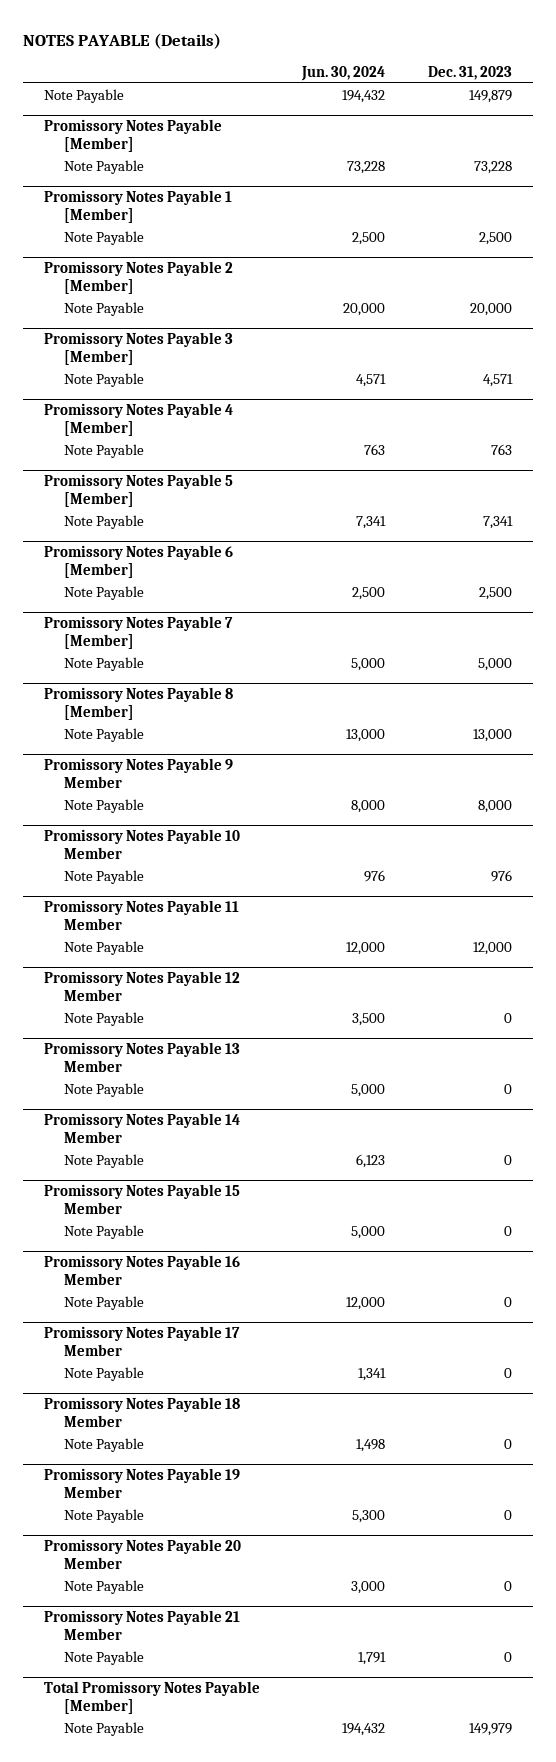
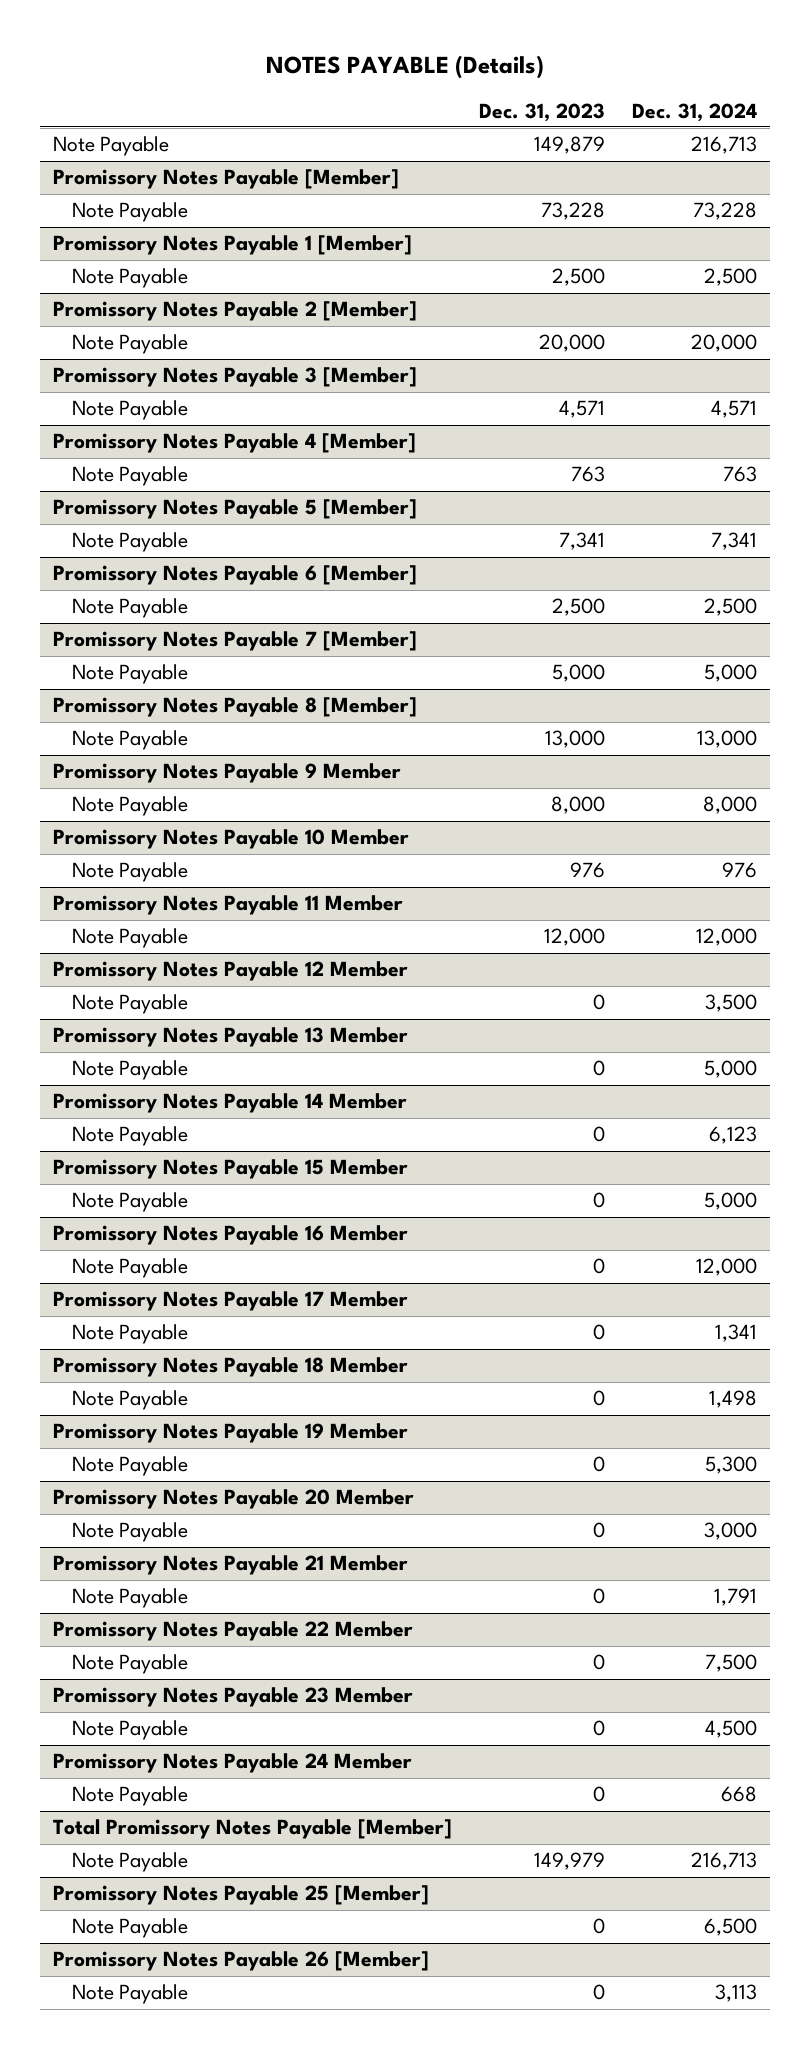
- | Jun. 30, 2024 | Dec. 31, 2023
+ | Dec. 31, 2023 | Dec. 31, 2024
+ Promissory Notes Payable 22 Member
+ Note Payable | 0 | 7,500
+ Promissory Notes Payable 23 Member
+ Note Payable | 0 | 4,500
+ Promissory Notes Payable 24 Member
+ Note Payable | 0 | 668
+ Promissory Notes Payable 25 [Member]
+ Note Payable | 0 | 6,500
+ Promissory Notes Payable 26 [Member]
+ Note Payable | 0 | 3,113

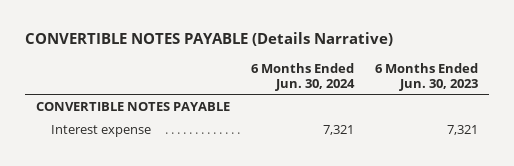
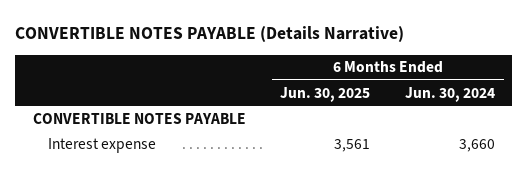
- | 6 Months Ended Jun. 30, 2024 | 6 Months Ended Jun. 30, 2023
+ | 6 Months Ended Jun. 30, 2025 | 6 Months Ended Jun. 30, 2024
- Interest expense | 7,321 | 7,321
+ Interest expense | 3,561 | 3,660

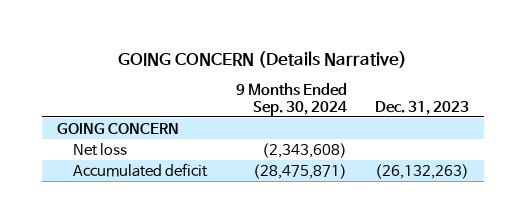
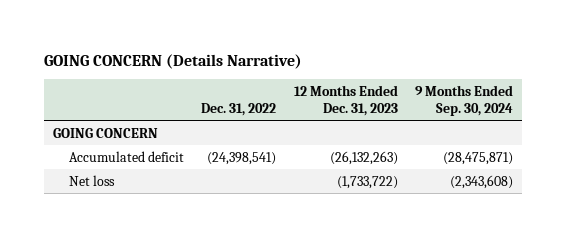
- | 9 Months Ended Sep. 30, 2024 | Dec. 31, 2023
+ | Dec. 31, 2022 | 12 Months Ended Dec. 31, 2023 | 9 Months Ended Sep. 30, 2024
moved down: Net loss | | (1,733,722) | (2,343,608)

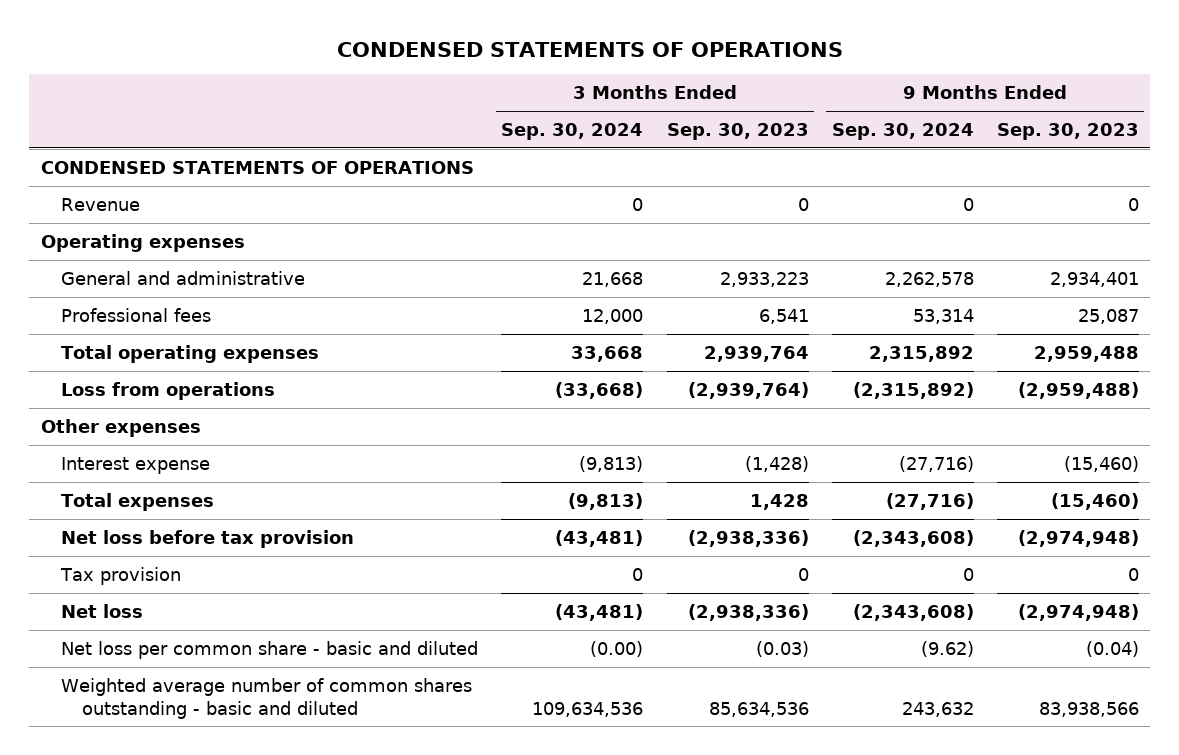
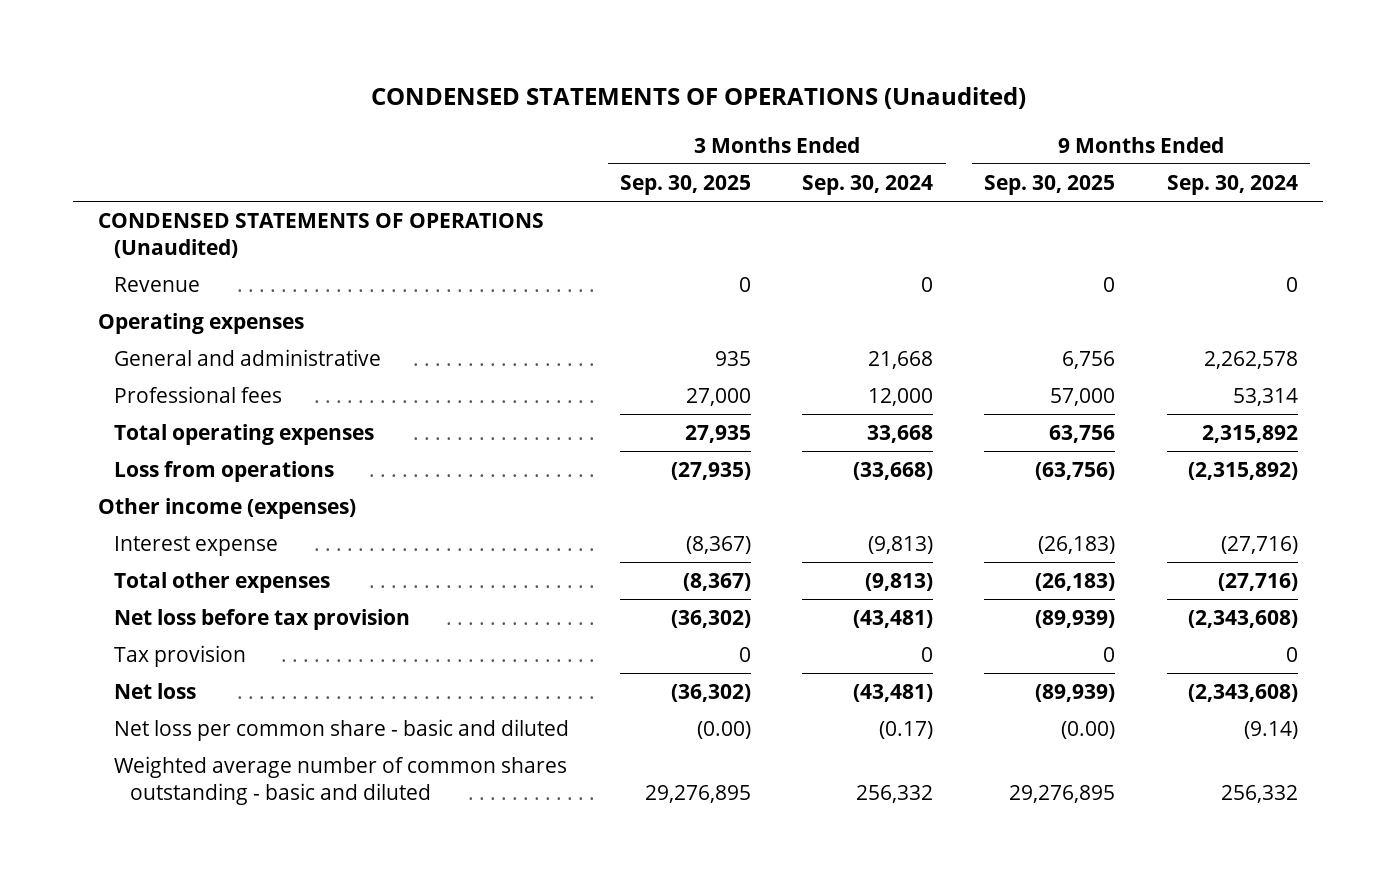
- CONDENSED STATEMENTS OF OPERATIONS
+ CONDENSED STATEMENTS OF OPERATIONS (Unaudited)
- | 3 Months Ended Sep. 30, 2024 | 3 Months Ended Sep. 30, 2023 | 9 Months Ended Sep. 30, 2024 | 9 Months Ended Sep. 30, 2023
+ | 3 Months Ended Sep. 30, 2025 | 3 Months Ended Sep. 30, 2024 | 9 Months Ended Sep. 30, 2025 | 9 Months Ended Sep. 30, 2024
- CONDENSED STATEMENTS OF OPERATIONS
+ CONDENSED STATEMENTS OF OPERATIONS (Unaudited)
- Other expenses
+ Other income (expenses)
- Total expenses | (9,813) | 1,428 | (27,716) | (15,460)
+ Total other expenses | (8,367) | (9,813) | (26,183) | (27,716)
- Net loss per common share - basic and diluted | (0.00) | (0.03) | (9.62) | (0.04)
- Weighted average number of common shares outstanding - basic and diluted | 109,634,536 | 85,634,536 | 243,632 | 83,938,566
+ Net loss per common share - basic and diluted | (0.00) | (0.17) | (0.00) | (9.14)
+ Weighted average number of common shares outstanding - basic and diluted | 29,276,895 | 256,332 | 29,276,895 | 256,332

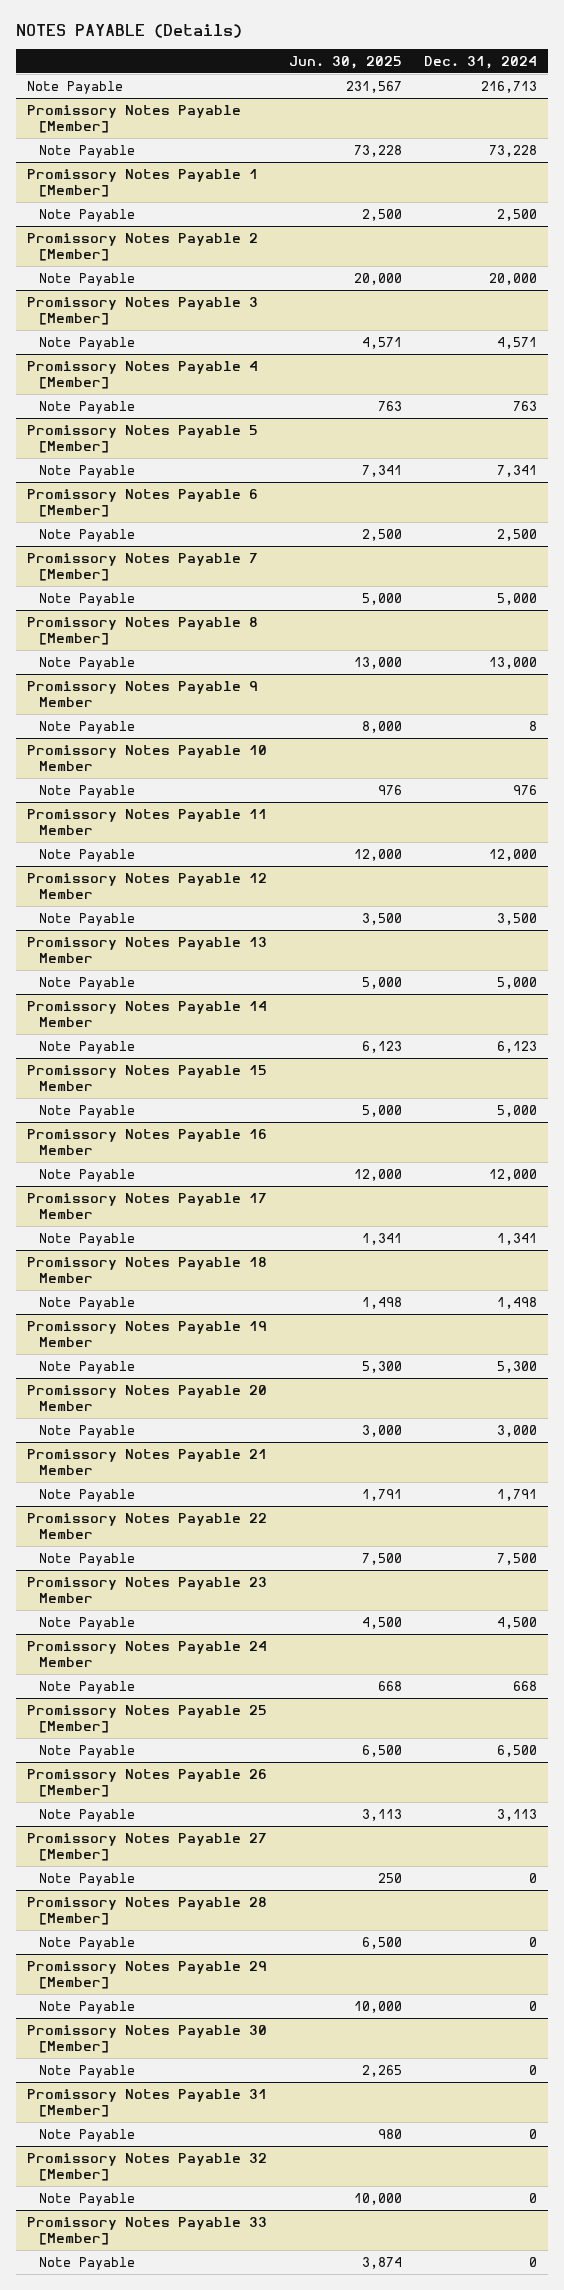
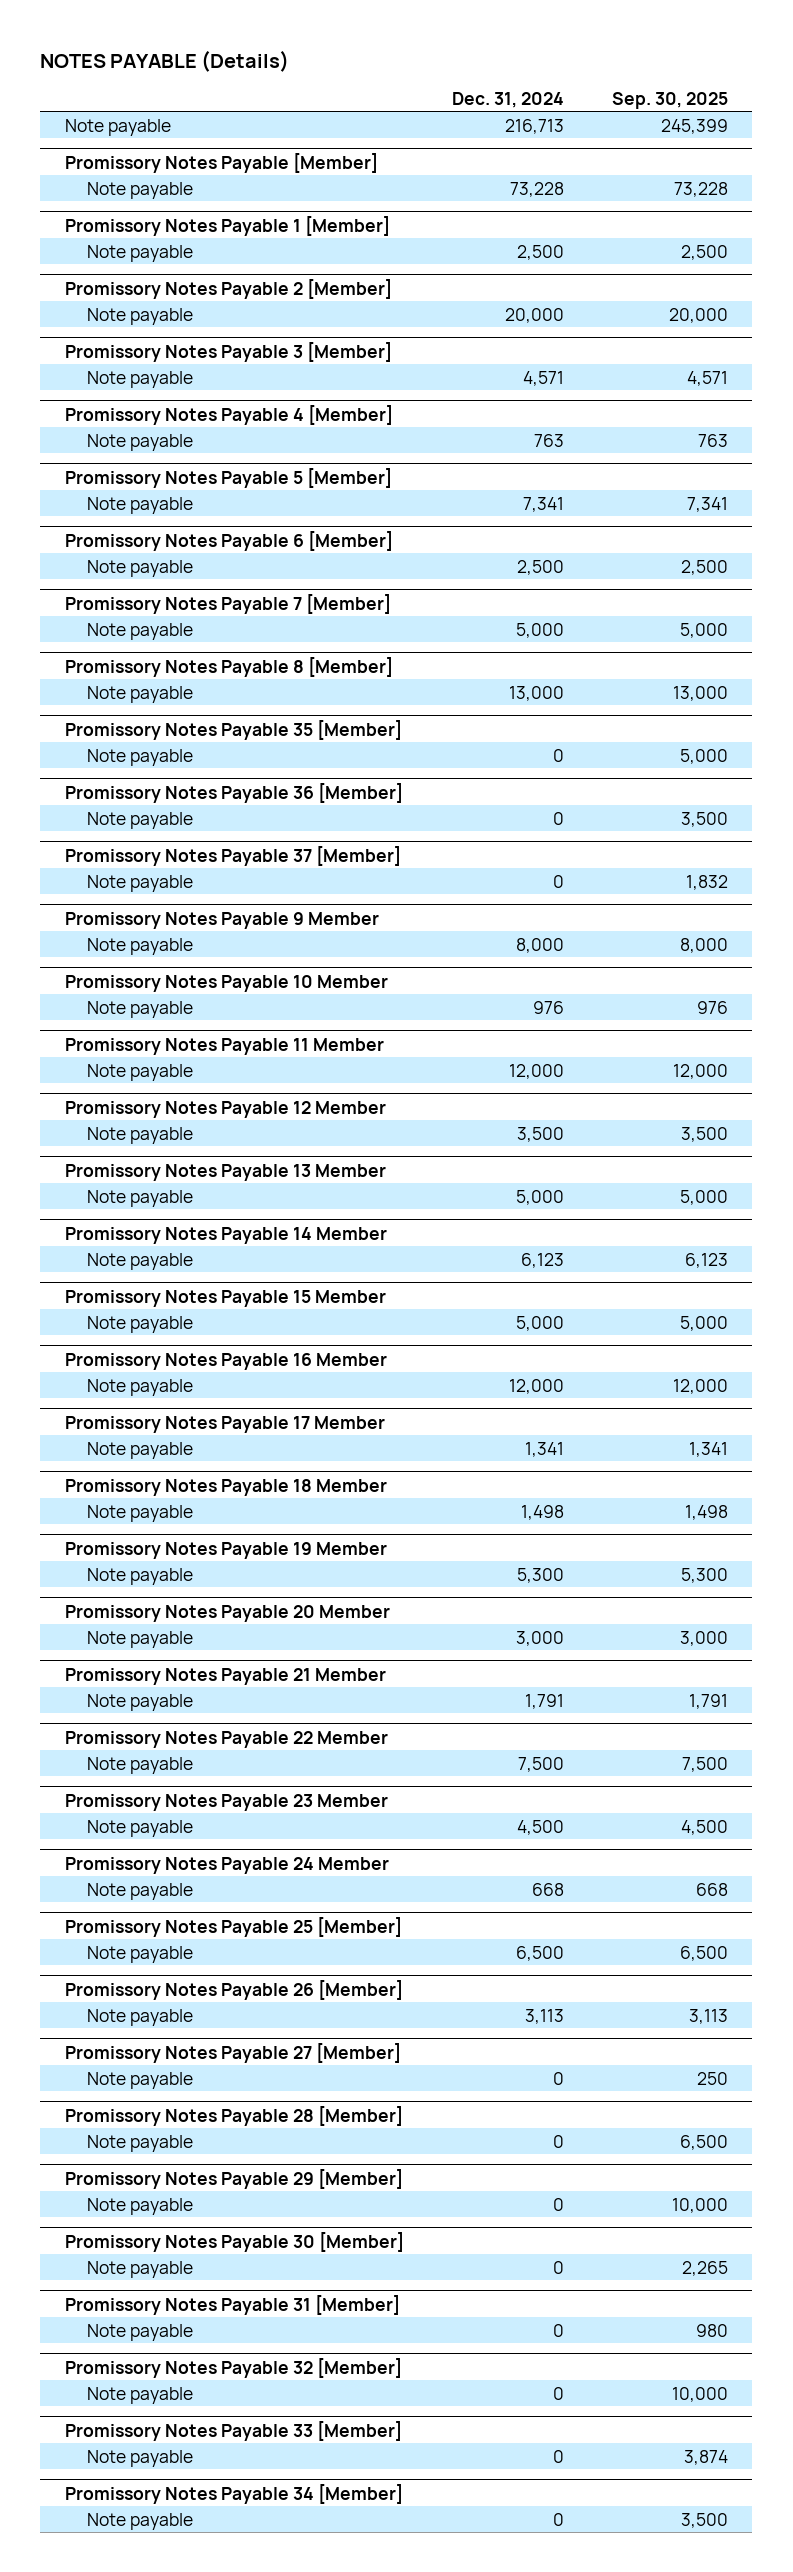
- | Jun. 30, 2025 | Dec. 31, 2024
+ | Dec. 31, 2024 | Sep. 30, 2025
- Note Payable | 231,567 | 216,713
+ Note payable | 216,713 | 245,399
@ Promissory Notes Payable [Member]
- Note Payable | 73,228 | 73,228
+ Note payable | 73,228 | 73,228
@ Promissory Notes Payable 1 [Member]
- Note Payable | 2,500 | 2,500
+ Note payable | 2,500 | 2,500
@ Promissory Notes Payable 2 [Member]
- Note Payable | 20,000 | 20,000
+ Note payable | 20,000 | 20,000
@ Promissory Notes Payable 3 [Member]
- Note Payable | 4,571 | 4,571
+ Note payable | 4,571 | 4,571
@ Promissory Notes Payable 4 [Member]
- Note Payable | 763 | 763
+ Note payable | 763 | 763
@ Promissory Notes Payable 5 [Member]
- Note Payable | 7,341 | 7,341
+ Note payable | 7,341 | 7,341
@ Promissory Notes Payable 6 [Member]
- Note Payable | 2,500 | 2,500
+ Note payable | 2,500 | 2,500
@ Promissory Notes Payable 7 [Member]
- Note Payable | 5,000 | 5,000
+ Note payable | 5,000 | 5,000
@ Promissory Notes Payable 8 [Member]
- Note Payable | 13,000 | 13,000
+ Note payable | 13,000 | 13,000
+ Promissory Notes Payable 35 [Member]
+ Note payable | 0 | 5,000
+ Promissory Notes Payable 36 [Member]
+ Note payable | 0 | 3,500
+ Promissory Notes Payable 37 [Member]
+ Note payable | 0 | 1,832
@ Promissory Notes Payable 9 Member
- Note Payable | 8,000 | 8
+ Note payable | 8,000 | 8,000
@ Promissory Notes Payable 10 Member
- Note Payable | 976 | 976
+ Note payable | 976 | 976
@ Promissory Notes Payable 11 Member
- Note Payable | 12,000 | 12,000
+ Note payable | 12,000 | 12,000
@ Promissory Notes Payable 12 Member
- Note Payable | 3,500 | 3,500
+ Note payable | 3,500 | 3,500
@ Promissory Notes Payable 13 Member
- Note Payable | 5,000 | 5,000
+ Note payable | 5,000 | 5,000
@ Promissory Notes Payable 14 Member
- Note Payable | 6,123 | 6,123
+ Note payable | 6,123 | 6,123
@ Promissory Notes Payable 15 Member
- Note Payable | 5,000 | 5,000
+ Note payable | 5,000 | 5,000
@ Promissory Notes Payable 16 Member
- Note Payable | 12,000 | 12,000
+ Note payable | 12,000 | 12,000
@ Promissory Notes Payable 17 Member
- Note Payable | 1,341 | 1,341
+ Note payable | 1,341 | 1,341
@ Promissory Notes Payable 18 Member
- Note Payable | 1,498 | 1,498
+ Note payable | 1,498 | 1,498
@ Promissory Notes Payable 19 Member
- Note Payable | 5,300 | 5,300
+ Note payable | 5,300 | 5,300
@ Promissory Notes Payable 20 Member
- Note Payable | 3,000 | 3,000
+ Note payable | 3,000 | 3,000
@ Promissory Notes Payable 21 Member
- Note Payable | 1,791 | 1,791
+ Note payable | 1,791 | 1,791
@ Promissory Notes Payable 22 Member
- Note Payable | 7,500 | 7,500
+ Note payable | 7,500 | 7,500
@ Promissory Notes Payable 23 Member
- Note Payable | 4,500 | 4,500
+ Note payable | 4,500 | 4,500
@ Promissory Notes Payable 24 Member
- Note Payable | 668 | 668
+ Note payable | 668 | 668
@ Promissory Notes Payable 25 [Member]
- Note Payable | 6,500 | 6,500
+ Note payable | 6,500 | 6,500
@ Promissory Notes Payable 26 [Member]
- Note Payable | 3,113 | 3,113
+ Note payable | 3,113 | 3,113
@ Promissory Notes Payable 27 [Member]
- Note Payable | 250 | 0
+ Note payable | 0 | 250
@ Promissory Notes Payable 28 [Member]
- Note Payable | 6,500 | 0
+ Note payable | 0 | 6,500
@ Promissory Notes Payable 29 [Member]
- Note Payable | 10,000 | 0
+ Note payable | 0 | 10,000
@ Promissory Notes Payable 30 [Member]
- Note Payable | 2,265 | 0
+ Note payable | 0 | 2,265
@ Promissory Notes Payable 31 [Member]
- Note Payable | 980 | 0
+ Note payable | 0 | 980
@ Promissory Notes Payable 32 [Member]
- Note Payable | 10,000 | 0
+ Note payable | 0 | 10,000
@ Promissory Notes Payable 33 [Member]
- Note Payable | 3,874 | 0
+ Note payable | 0 | 3,874
+ Promissory Notes Payable 34 [Member]
+ Note payable | 0 | 3,500

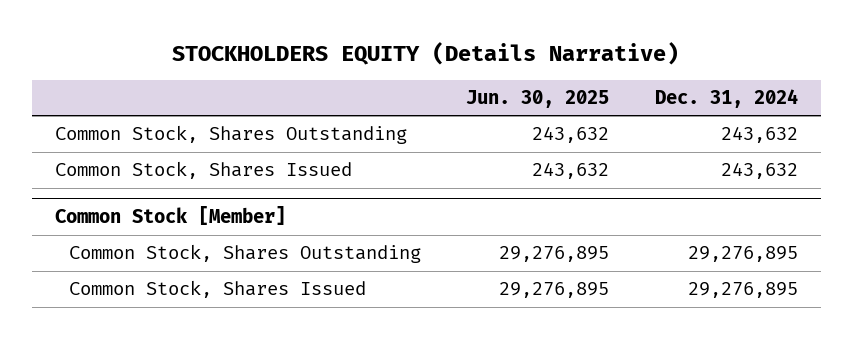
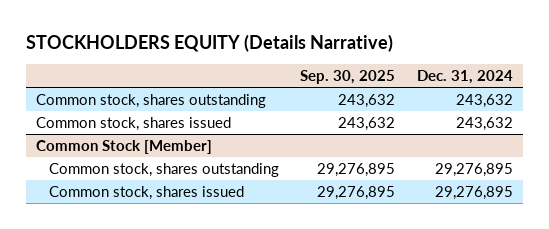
- | Jun. 30, 2025 | Dec. 31, 2024
+ | Sep. 30, 2025 | Dec. 31, 2024
- Common Stock, Shares Outstanding | 243,632 | 243,632
- Common Stock, Shares Issued | 243,632 | 243,632
+ Common stock, shares outstanding | 243,632 | 243,632
+ Common stock, shares issued | 243,632 | 243,632
@ Common Stock [Member]
- Common Stock, Shares Outstanding | 29,276,895 | 29,276,895
- Common Stock, Shares Issued | 29,276,895 | 29,276,895
+ Common stock, shares outstanding | 29,276,895 | 29,276,895
+ Common stock, shares issued | 29,276,895 | 29,276,895

